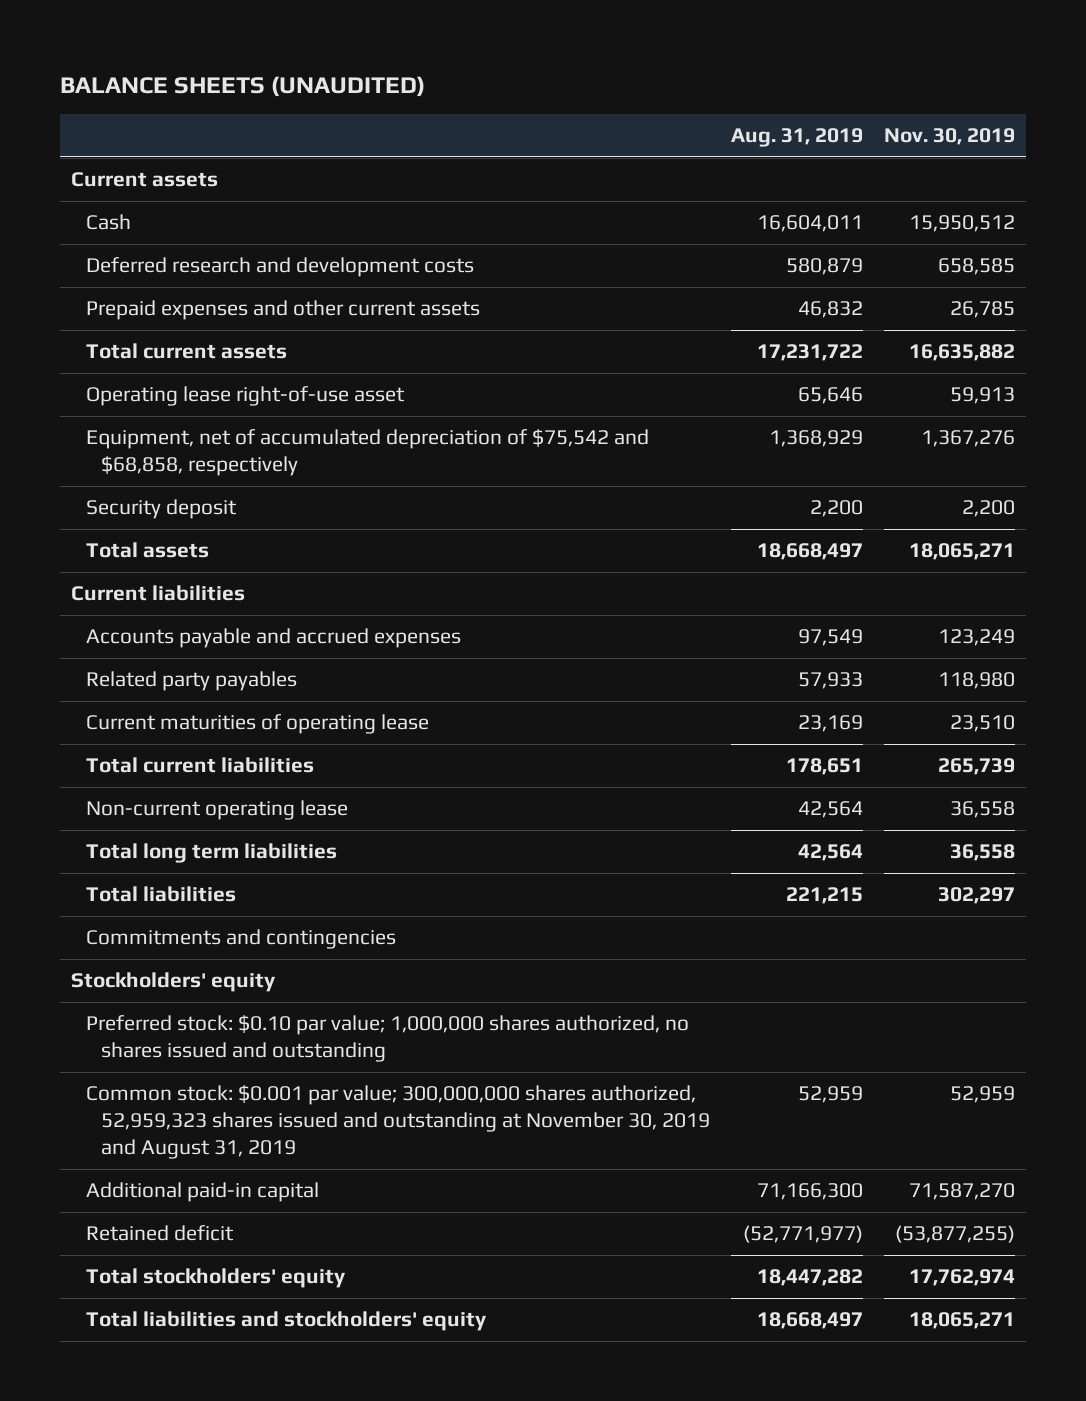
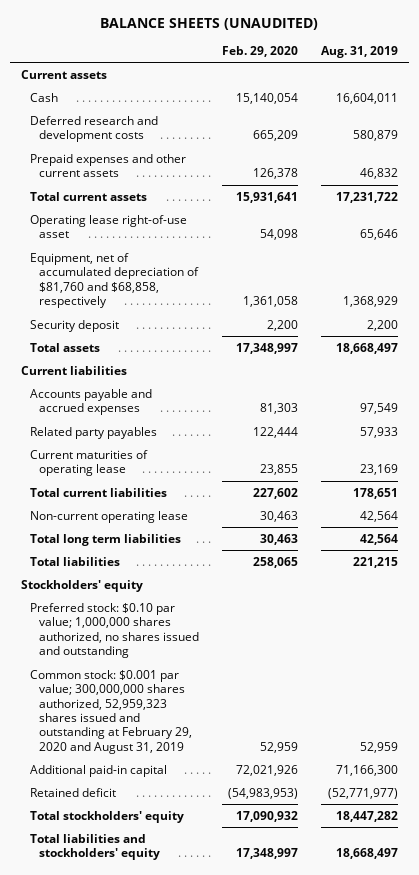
- | Aug. 31, 2019 | Nov. 30, 2019
+ | Feb. 29, 2020 | Aug. 31, 2019
- Equipment, net of accumulated depreciation of $75,542 and $68,858, respectively | 1,368,929 | 1,367,276
+ Equipment, net of accumulated depreciation of $81,760 and $68,858, respectively | 1,361,058 | 1,368,929
- Commitments and contingencies
- Common stock: $0.001 par value; 300,000,000 shares authorized, 52,959,323 shares issued and outstanding at November 30, 2019 and August 31, 2019 | 52,959 | 52,959
+ Common stock: $0.001 par value; 300,000,000 shares authorized, 52,959,323 shares issued and outstanding at February 29, 2020 and August 31, 2019 | 52,959 | 52,959

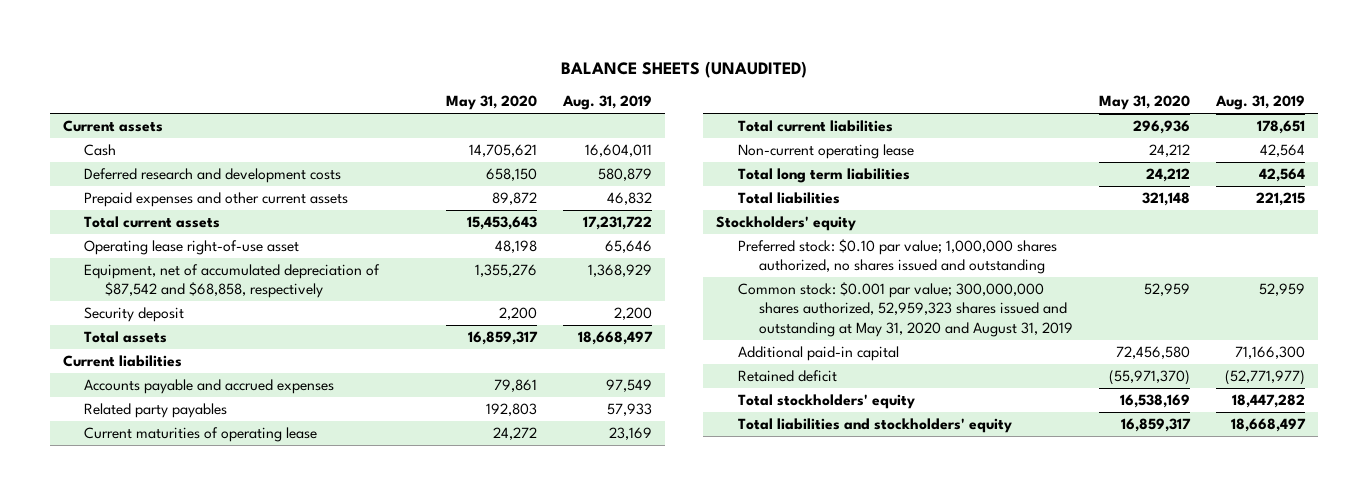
- | Feb. 29, 2020 | Aug. 31, 2019
+ | May 31, 2020 | Aug. 31, 2019
- Equipment, net of accumulated depreciation of $81,760 and $68,858, respectively | 1,361,058 | 1,368,929
+ Equipment, net of accumulated depreciation of $87,542 and $68,858, respectively | 1,355,276 | 1,368,929
- Common stock: $0.001 par value; 300,000,000 shares authorized, 52,959,323 shares issued and outstanding at February 29, 2020 and August 31, 2019 | 52,959 | 52,959
+ Common stock: $0.001 par value; 300,000,000 shares authorized, 52,959,323 shares issued and outstanding at May 31, 2020 and August 31, 2019 | 52,959 | 52,959

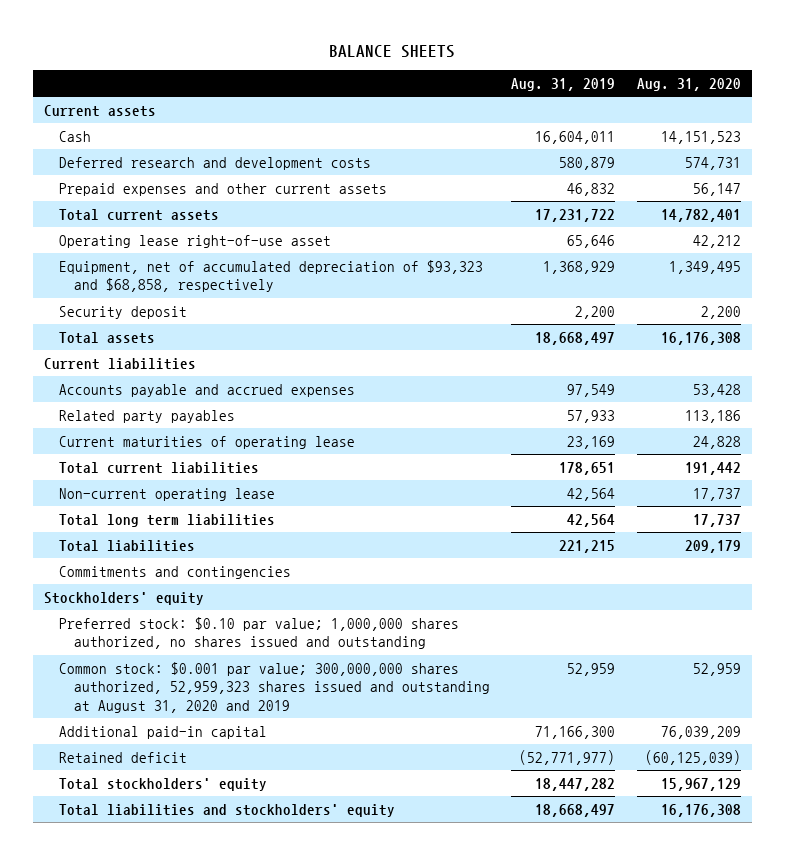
- BALANCE SHEETS (UNAUDITED)
+ BALANCE SHEETS
- | May 31, 2020 | Aug. 31, 2019
+ | Aug. 31, 2019 | Aug. 31, 2020
- Equipment, net of accumulated depreciation of $87,542 and $68,858, respectively | 1,355,276 | 1,368,929
+ Equipment, net of accumulated depreciation of $93,323 and $68,858, respectively | 1,368,929 | 1,349,495
+ Commitments and contingencies
- Common stock: $0.001 par value; 300,000,000 shares authorized, 52,959,323 shares issued and outstanding at May 31, 2020 and August 31, 2019 | 52,959 | 52,959
+ Common stock: $0.001 par value; 300,000,000 shares authorized, 52,959,323 shares issued and outstanding at August 31, 2020 and 2019 | 52,959 | 52,959

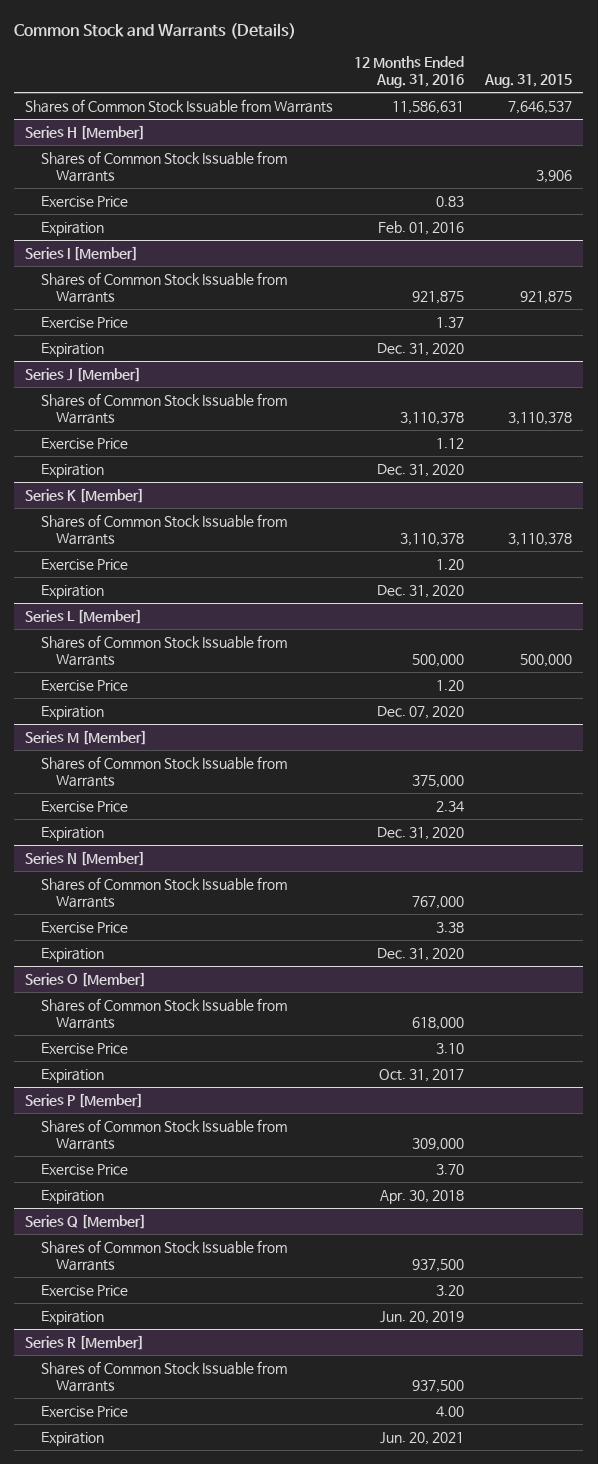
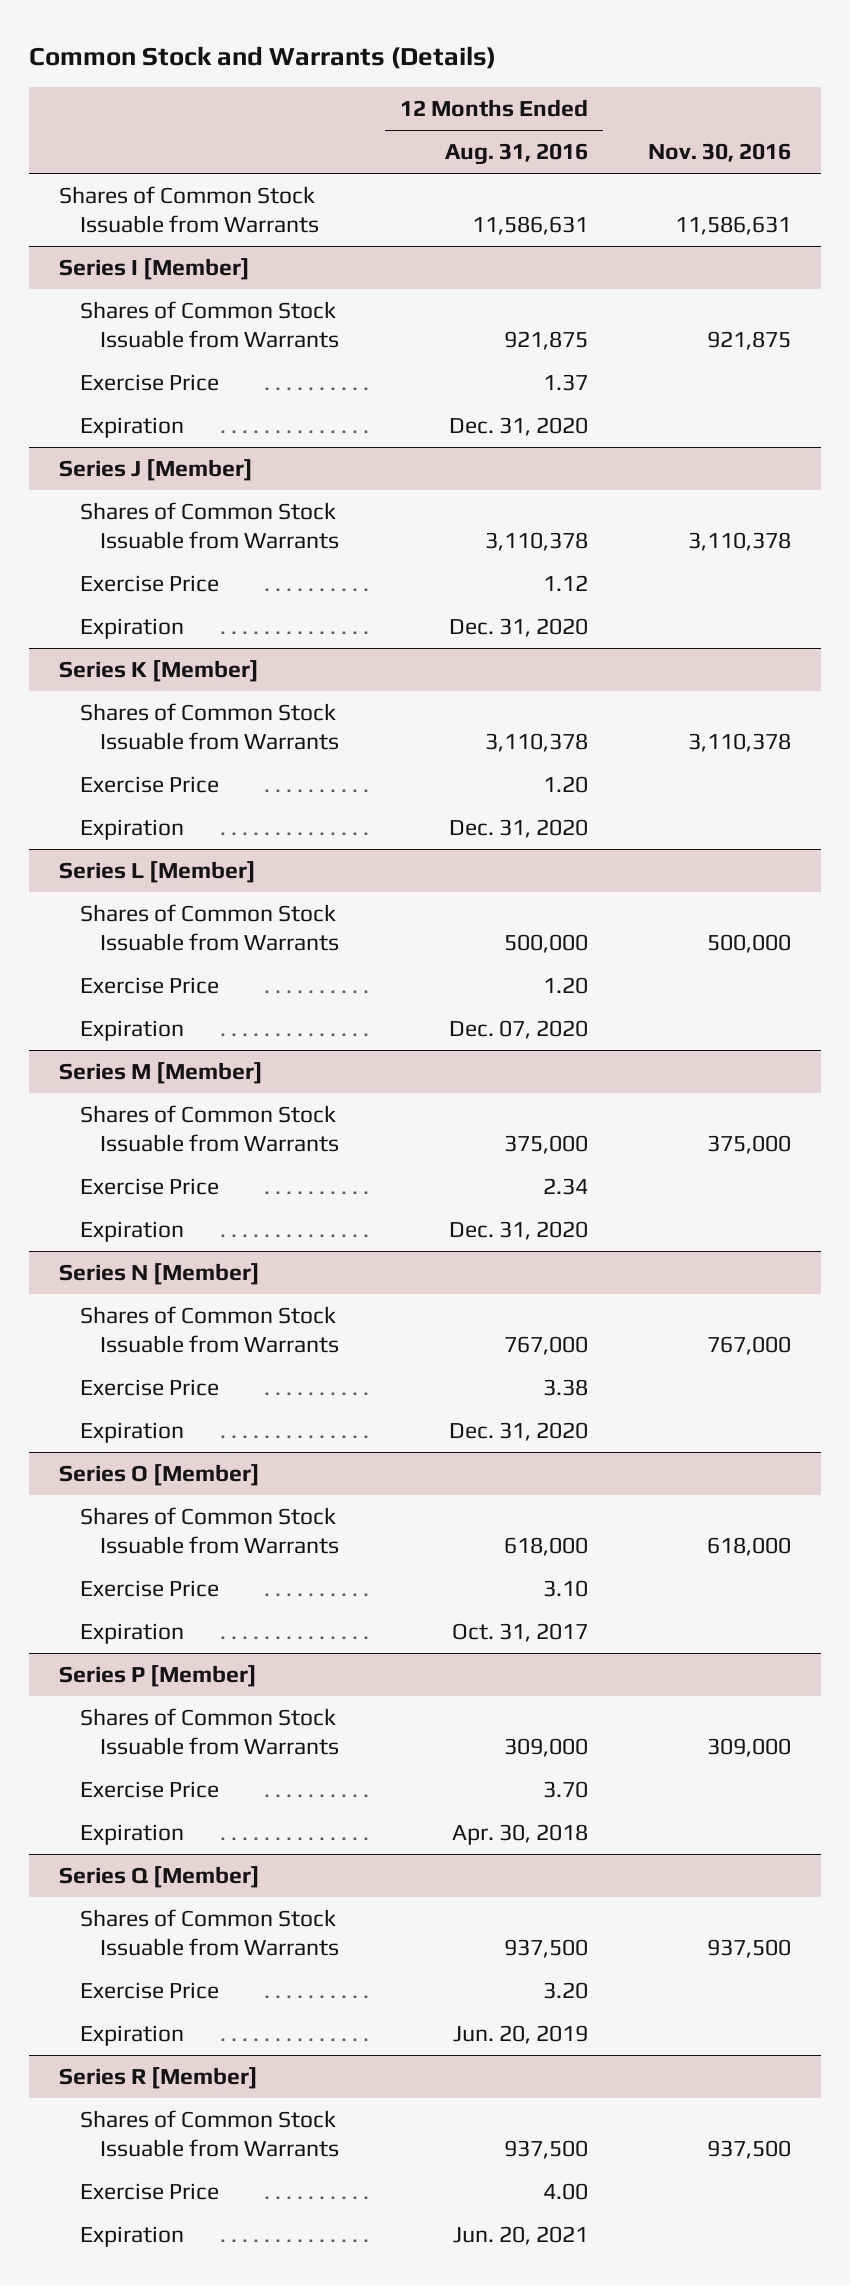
- | 12 Months Ended Aug. 31, 2016 | Aug. 31, 2015
+ | 12 Months Ended Aug. 31, 2016 | Nov. 30, 2016
- Series H [Member]
- Shares of Common Stock Issuable from Warrants | | 3,906
- Exercise Price | 0.83 |
- Expiration | Feb. 01, 2016 |

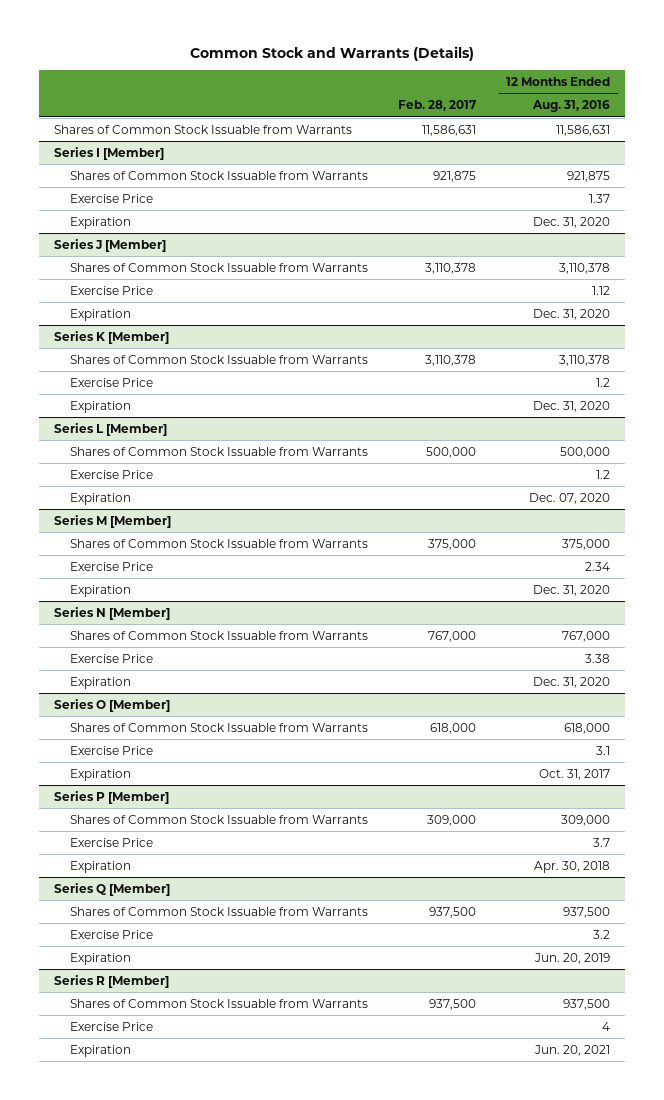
- | 12 Months Ended Aug. 31, 2016 | Nov. 30, 2016
+ | Feb. 28, 2017 | 12 Months Ended Aug. 31, 2016
@ Series K [Member]
- Exercise Price | 1.20 |
+ Exercise Price | | 1.2
@ Series L [Member]
- Exercise Price | 1.20 |
+ Exercise Price | | 1.2
@ Series O [Member]
- Exercise Price | 3.10 |
+ Exercise Price | | 3.1
@ Series P [Member]
- Exercise Price | 3.70 |
+ Exercise Price | | 3.7
@ Series Q [Member]
- Exercise Price | 3.20 |
+ Exercise Price | | 3.2
@ Series R [Member]
- Exercise Price | 4.00 |
+ Exercise Price | | 4

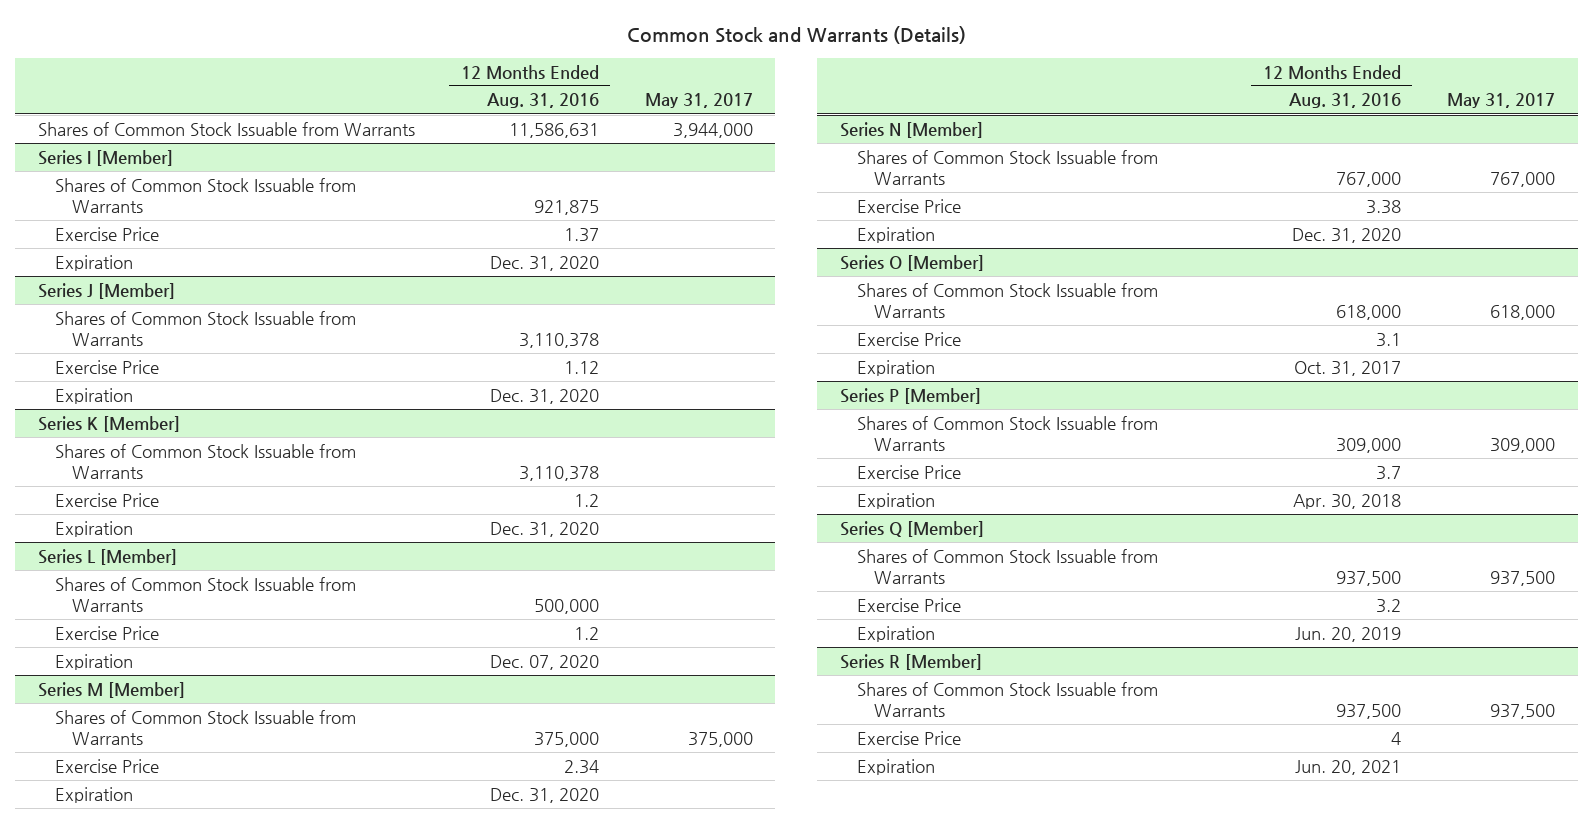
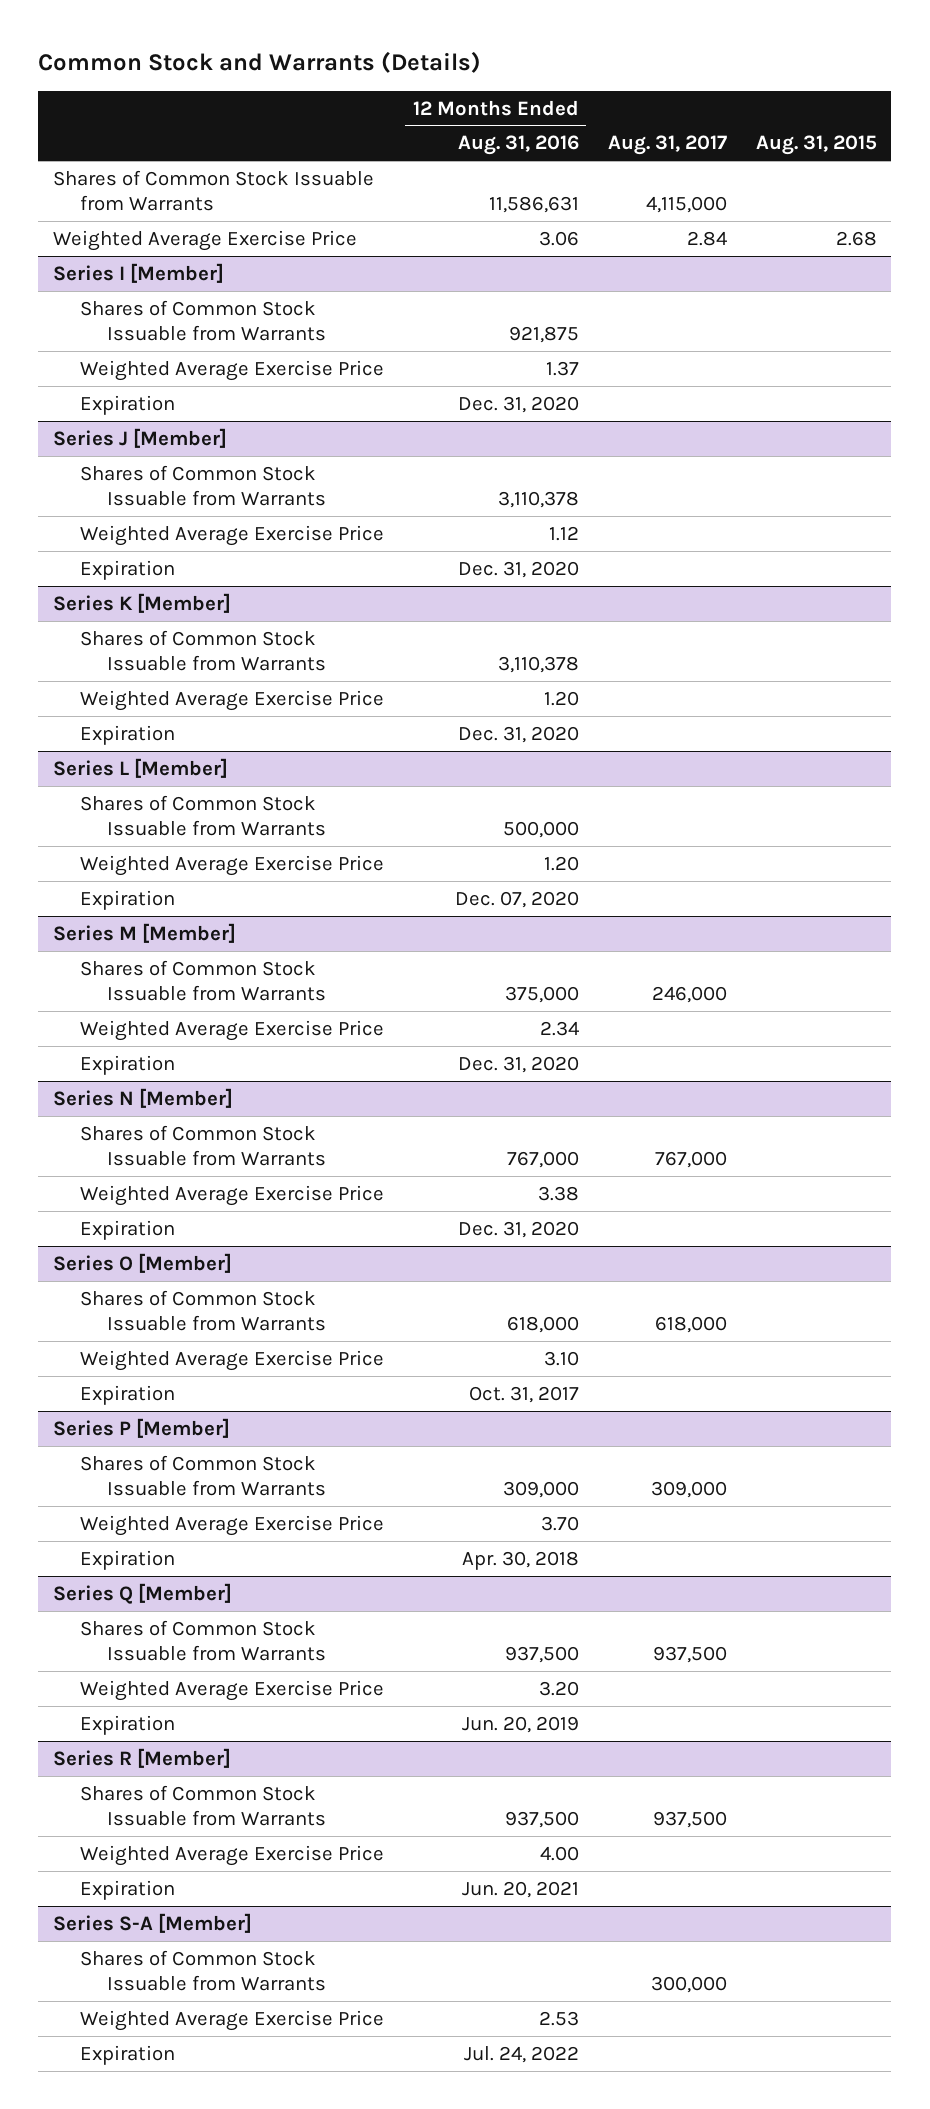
- | 12 Months Ended Aug. 31, 2016 | May 31, 2017
+ | 12 Months Ended Aug. 31, 2016 | Aug. 31, 2017 | Aug. 31, 2015
+ Weighted Average Exercise Price | 3.06 | 2.84 | 2.68
@ Series I [Member]
- Exercise Price | 1.37 |
+ Weighted Average Exercise Price | 1.37 | |
@ Series J [Member]
- Exercise Price | 1.12 |
+ Weighted Average Exercise Price | 1.12 | |
@ Series K [Member]
- Exercise Price | 1.2 |
+ Weighted Average Exercise Price | 1.20 | |
@ Series L [Member]
- Exercise Price | 1.2 |
+ Weighted Average Exercise Price | 1.20 | |
@ Series M [Member]
- Exercise Price | 2.34 |
+ Weighted Average Exercise Price | 2.34 | |
@ Series N [Member]
- Exercise Price | 3.38 |
+ Weighted Average Exercise Price | 3.38 | |
@ Series O [Member]
- Exercise Price | 3.1 |
+ Weighted Average Exercise Price | 3.10 | |
@ Series P [Member]
- Exercise Price | 3.7 |
+ Weighted Average Exercise Price | 3.70 | |
@ Series Q [Member]
- Exercise Price | 3.2 |
+ Weighted Average Exercise Price | 3.20 | |
@ Series R [Member]
- Exercise Price | 4 |
+ Weighted Average Exercise Price | 4.00 | |
+ Series S-A [Member]
+ Shares of Common Stock Issuable from Warrants | | 300,000 |
+ Weighted Average Exercise Price | 2.53 | |
+ Expiration | Jul. 24, 2022 | |

